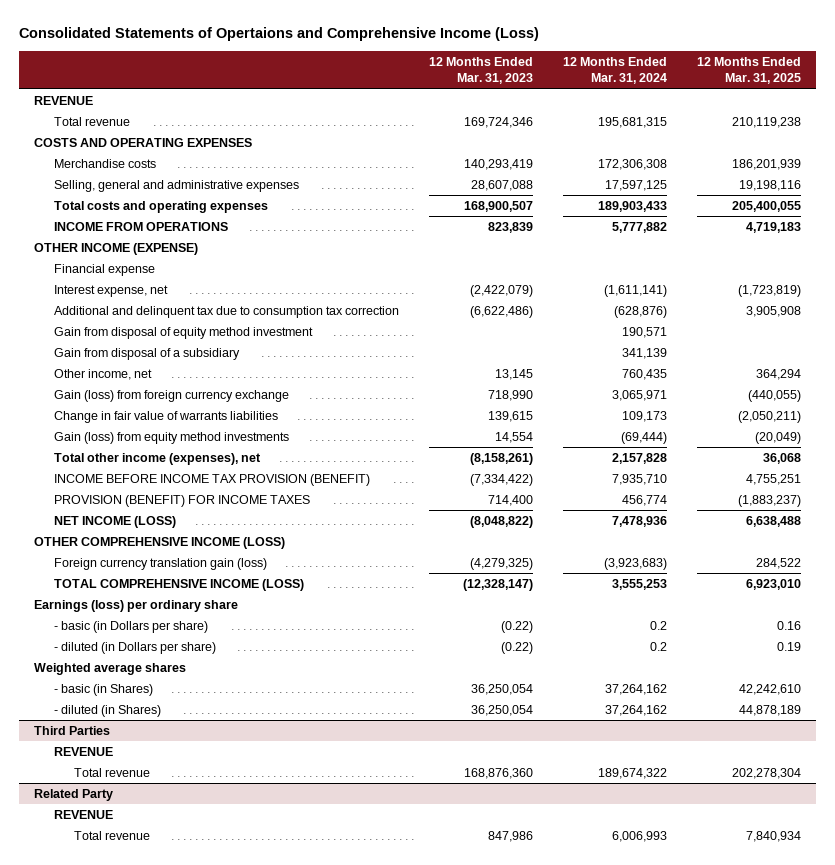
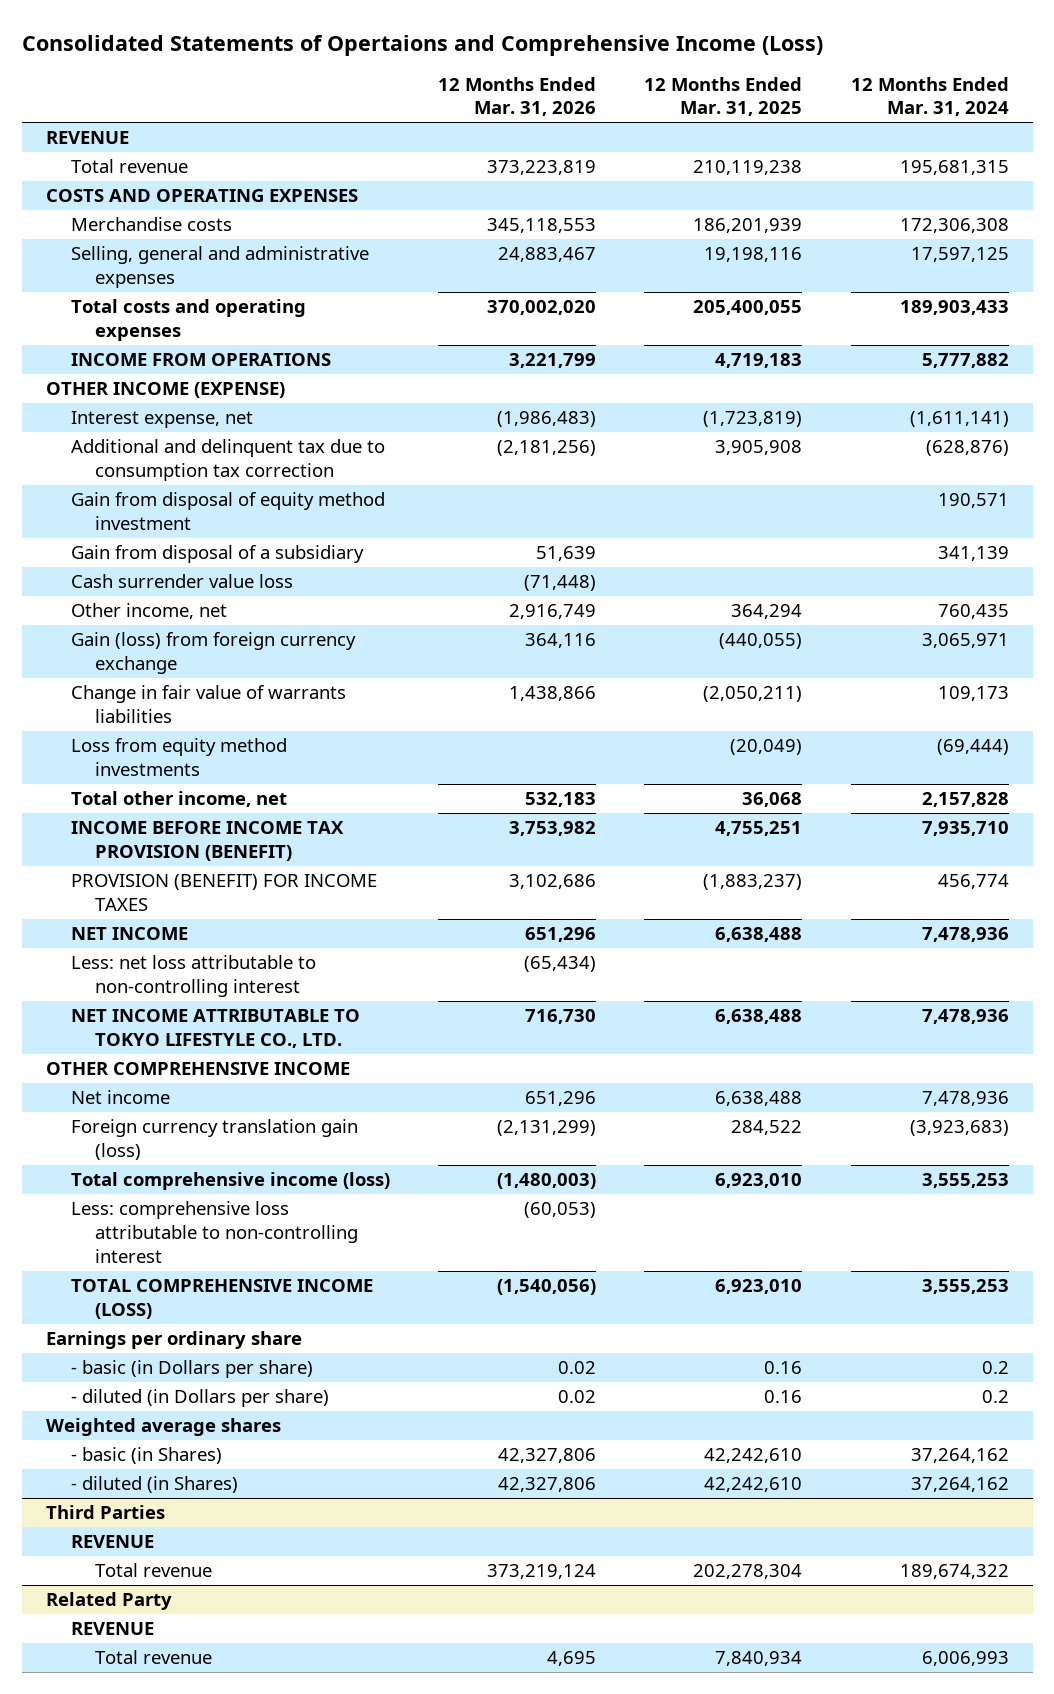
- | 12 Months Ended Mar. 31, 2023 | 12 Months Ended Mar. 31, 2024 | 12 Months Ended Mar. 31, 2025
+ | 12 Months Ended Mar. 31, 2026 | 12 Months Ended Mar. 31, 2025 | 12 Months Ended Mar. 31, 2024
- Financial expense
+ Cash surrender value loss | (71,448) | |
- Gain (loss) from equity method investments | 14,554 | (69,444) | (20,049)
- Total other income (expenses), net | (8,158,261) | 2,157,828 | 36,068
+ Loss from equity method investments | | (20,049) | (69,444)
+ Total other income, net | 532,183 | 36,068 | 2,157,828
- NET INCOME (LOSS) | (8,048,822) | 7,478,936 | 6,638,488
- OTHER COMPREHENSIVE INCOME (LOSS)
+ NET INCOME | 651,296 | 6,638,488 | 7,478,936
+ Less: net loss attributable to non-controlling interest | (65,434) | |
+ NET INCOME ATTRIBUTABLE TO TOKYO LIFESTYLE CO., LTD. | 716,730 | 6,638,488 | 7,478,936
+ OTHER COMPREHENSIVE INCOME
+ Net income | 651,296 | 6,638,488 | 7,478,936
+ Total comprehensive income (loss) | (1,480,003) | 6,923,010 | 3,555,253
+ Less: comprehensive loss attributable to non-controlling interest | (60,053) | |
- Earnings (loss) per ordinary share
+ Earnings per ordinary share
- - diluted (in Dollars per share) | (0.22) | 0.2 | 0.19
+ - diluted (in Dollars per share) | 0.02 | 0.16 | 0.2
- - diluted (in Shares) | 36,250,054 | 37,264,162 | 44,878,189
+ - diluted (in Shares) | 42,327,806 | 42,242,610 | 37,264,162

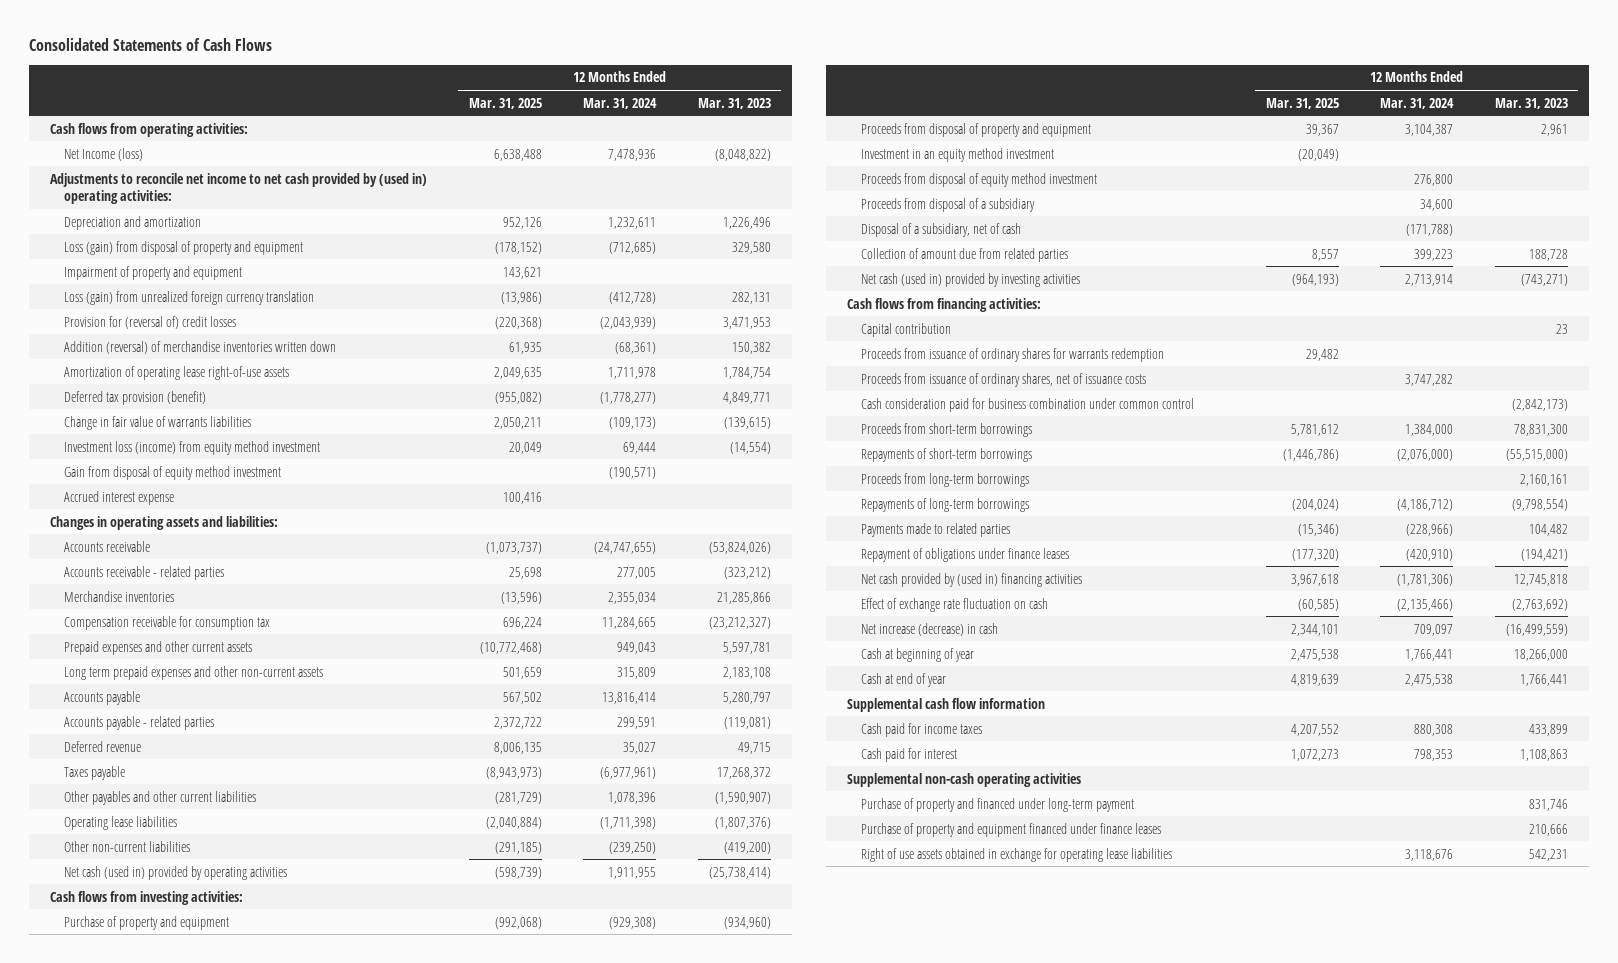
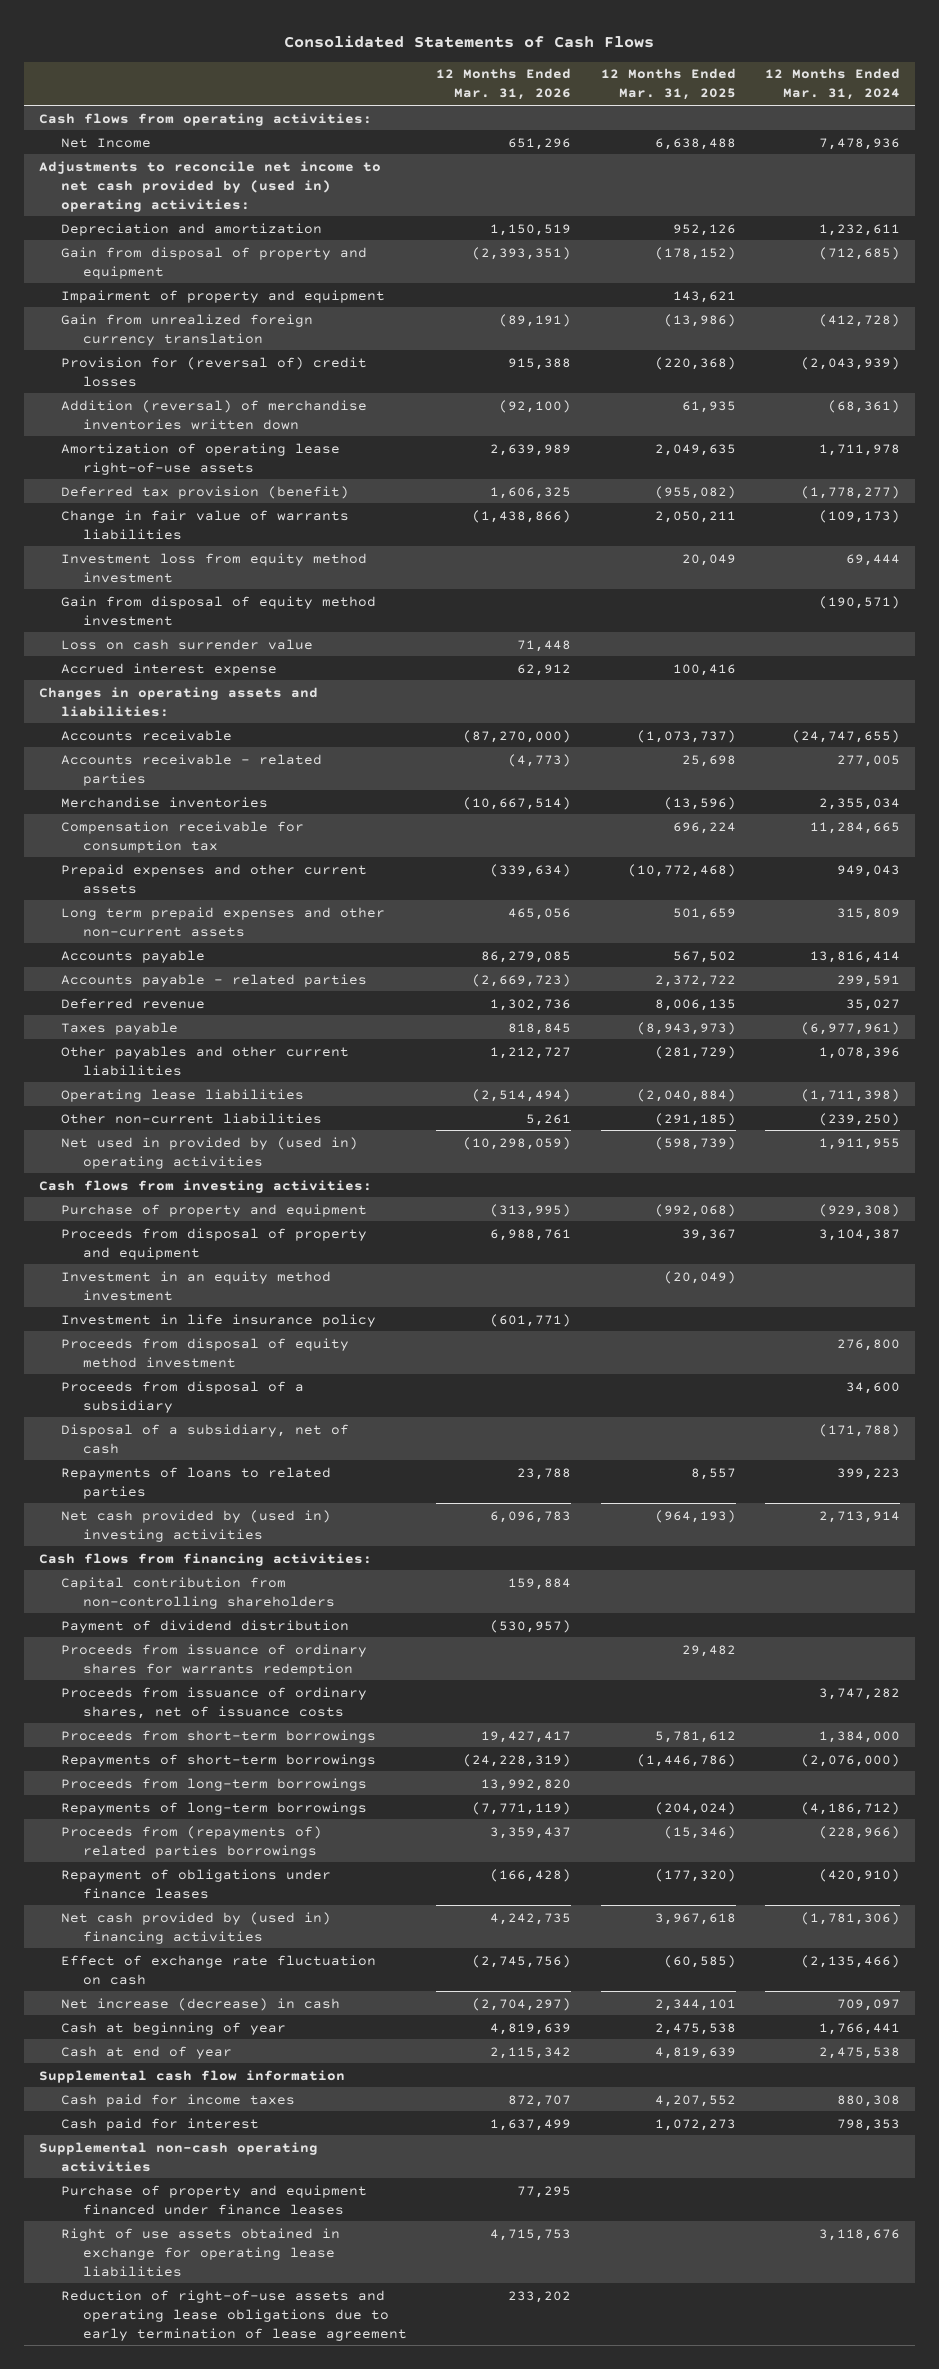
- | 12 Months Ended Mar. 31, 2025 | 12 Months Ended Mar. 31, 2024 | 12 Months Ended Mar. 31, 2023
+ | 12 Months Ended Mar. 31, 2026 | 12 Months Ended Mar. 31, 2025 | 12 Months Ended Mar. 31, 2024
- Net Income (loss) | 6,638,488 | 7,478,936 | (8,048,822)
+ Net Income | 651,296 | 6,638,488 | 7,478,936
- Loss (gain) from disposal of property and equipment | (178,152) | (712,685) | 329,580
+ Gain from disposal of property and equipment | (2,393,351) | (178,152) | (712,685)
- Loss (gain) from unrealized foreign currency translation | (13,986) | (412,728) | 282,131
+ Gain from unrealized foreign currency translation | (89,191) | (13,986) | (412,728)
- Investment loss (income) from equity method investment | 20,049 | 69,444 | (14,554)
+ Investment loss from equity method investment | | 20,049 | 69,444
+ Loss on cash surrender value | 71,448 | |
- Net cash (used in) provided by operating activities | (598,739) | 1,911,955 | (25,738,414)
+ Net used in provided by (used in) operating activities | (10,298,059) | (598,739) | 1,911,955
+ Investment in life insurance policy | (601,771) | |
- Collection of amount due from related parties | 8,557 | 399,223 | 188,728
- Net cash (used in) provided by investing activities | (964,193) | 2,713,914 | (743,271)
+ Repayments of loans to related parties | 23,788 | 8,557 | 399,223
+ Net cash provided by (used in) investing activities | 6,096,783 | (964,193) | 2,713,914
- Capital contribution | | | 23
+ Capital contribution from non-controlling shareholders | 159,884 | |
+ Payment of dividend distribution | (530,957) | |
- Cash consideration paid for business combination under common control | | | (2,842,173)
- Payments made to related parties | (15,346) | (228,966) | 104,482
+ Proceeds from (repayments of) related parties borrowings | 3,359,437 | (15,346) | (228,966)
- Purchase of property and financed under long-term payment | | | 831,746
+ Reduction of right-of-use assets and operating lease obligations due to early termination of lease agreement | 233,202 | |

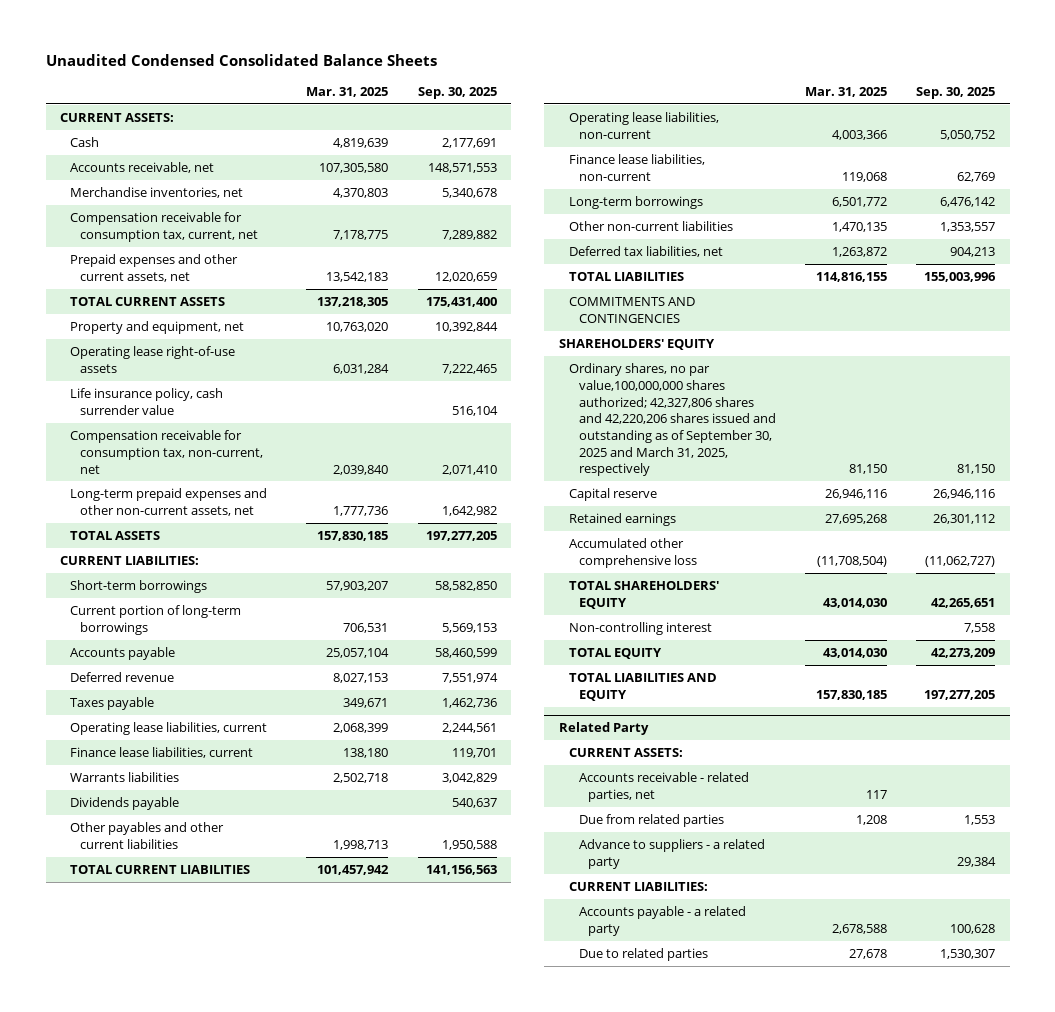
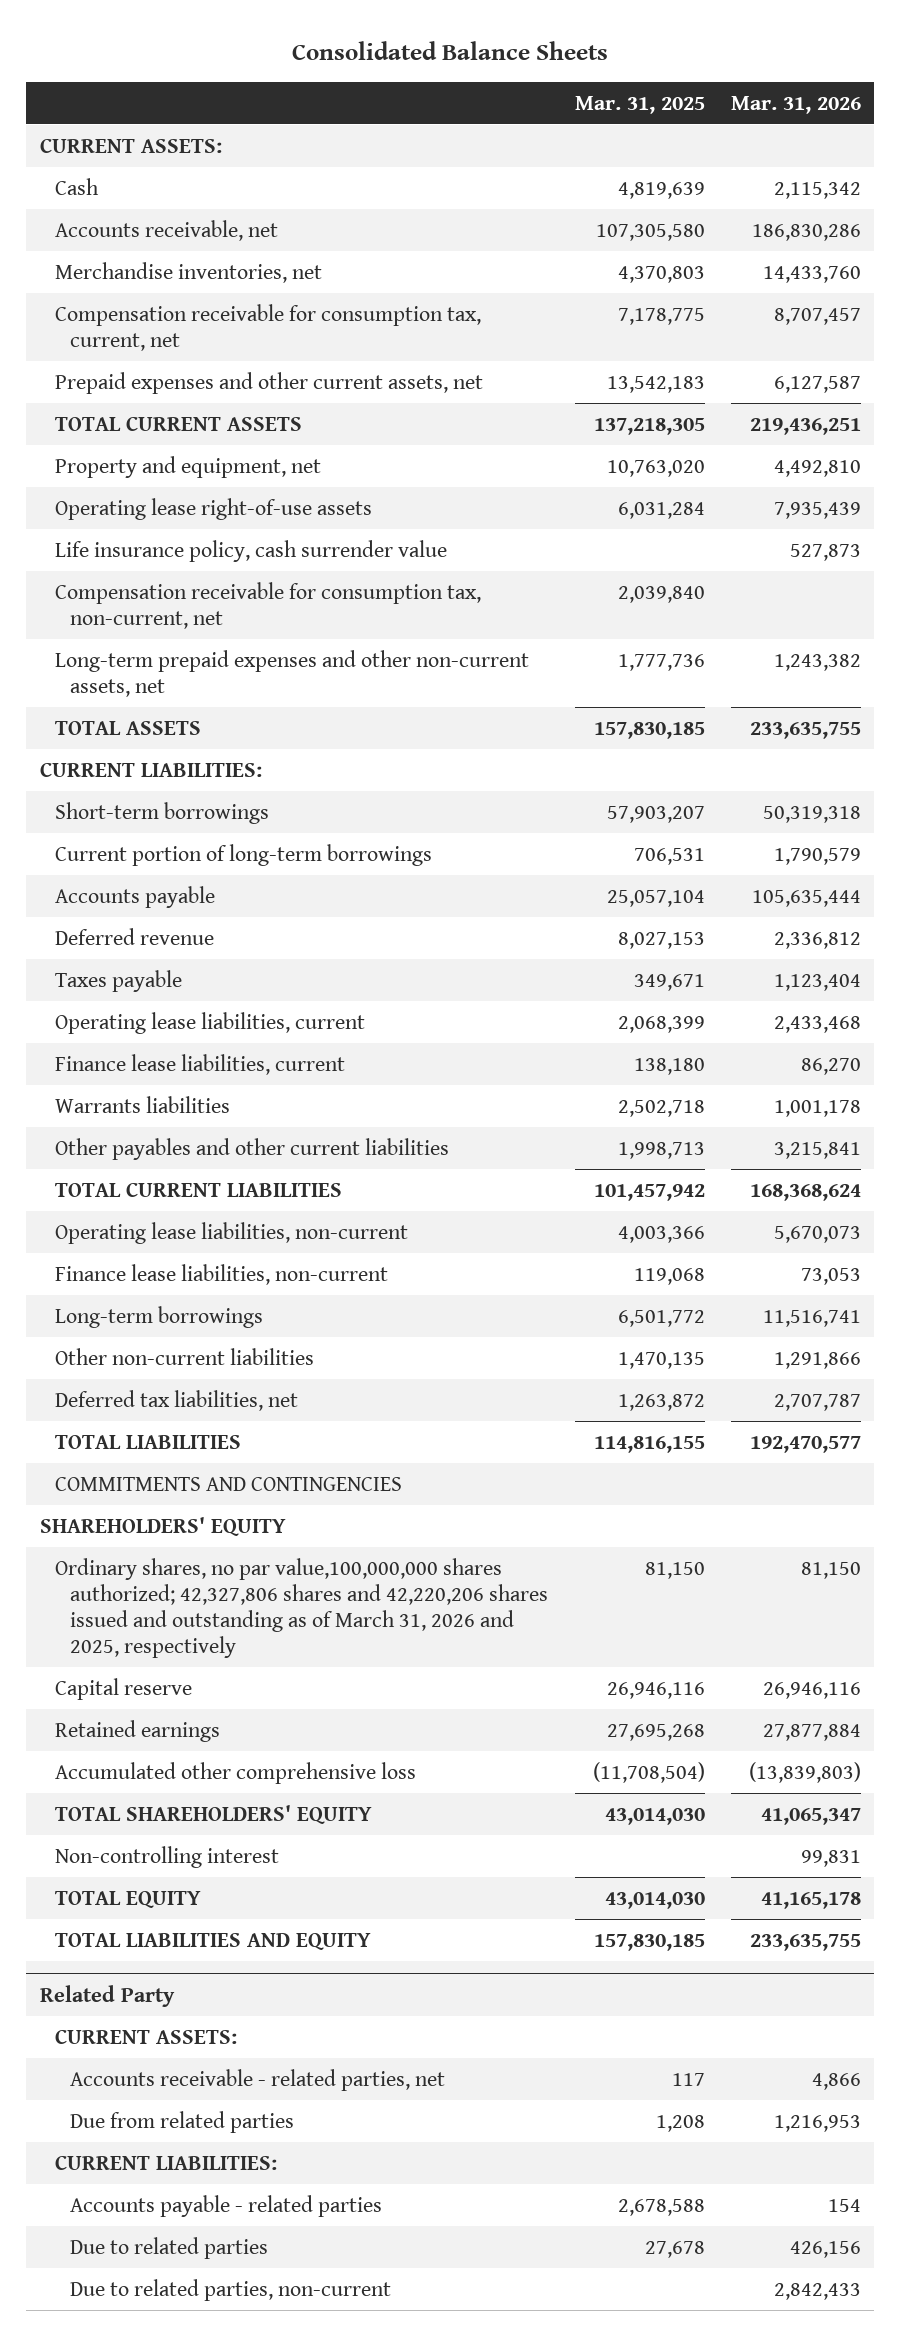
- Unaudited Condensed Consolidated Balance Sheets
+ Consolidated Balance Sheets
- | Mar. 31, 2025 | Sep. 30, 2025
+ | Mar. 31, 2025 | Mar. 31, 2026
- Dividends payable | | 540,637
- Ordinary shares, no par value,100,000,000 shares authorized; 42,327,806 shares and 42,220,206 shares issued and outstanding as of September 30, 2025 and March 31, 2025, respectively | 81,150 | 81,150
+ Ordinary shares, no par value,100,000,000 shares authorized; 42,327,806 shares and 42,220,206 shares issued and outstanding as of March 31, 2026 and 2025, respectively | 81,150 | 81,150
@ Related Party
- Advance to suppliers - a related party | | 29,384
- Accounts payable - a related party | 2,678,588 | 100,628
+ Accounts payable - related parties | 2,678,588 | 154
+ Due to related parties, non-current | | 2,842,433

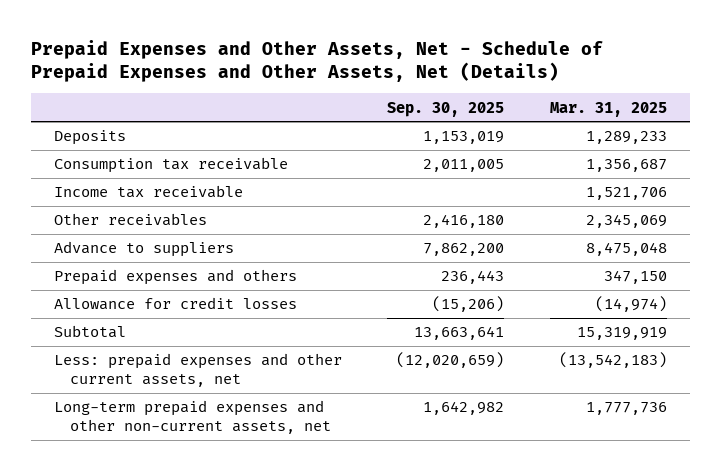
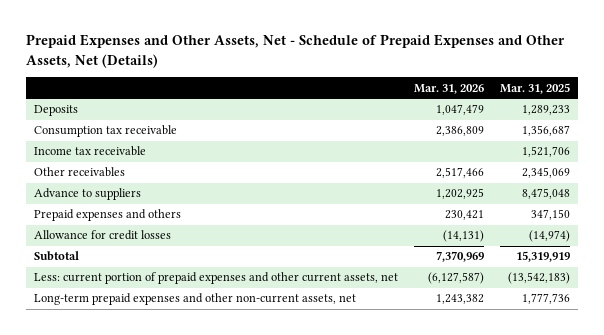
- | Sep. 30, 2025 | Mar. 31, 2025
+ | Mar. 31, 2026 | Mar. 31, 2025
- Less: prepaid expenses and other current assets, net | (12,020,659) | (13,542,183)
+ Less: current portion of prepaid expenses and other current assets, net | (6,127,587) | (13,542,183)

